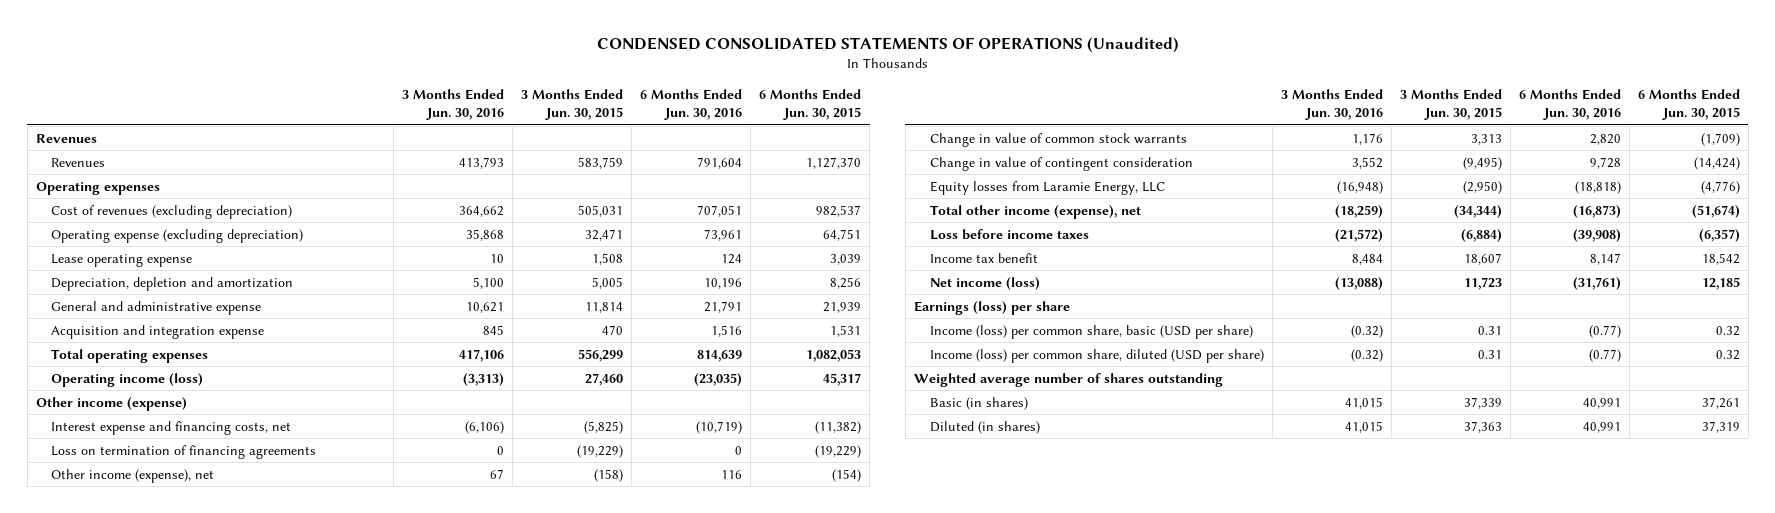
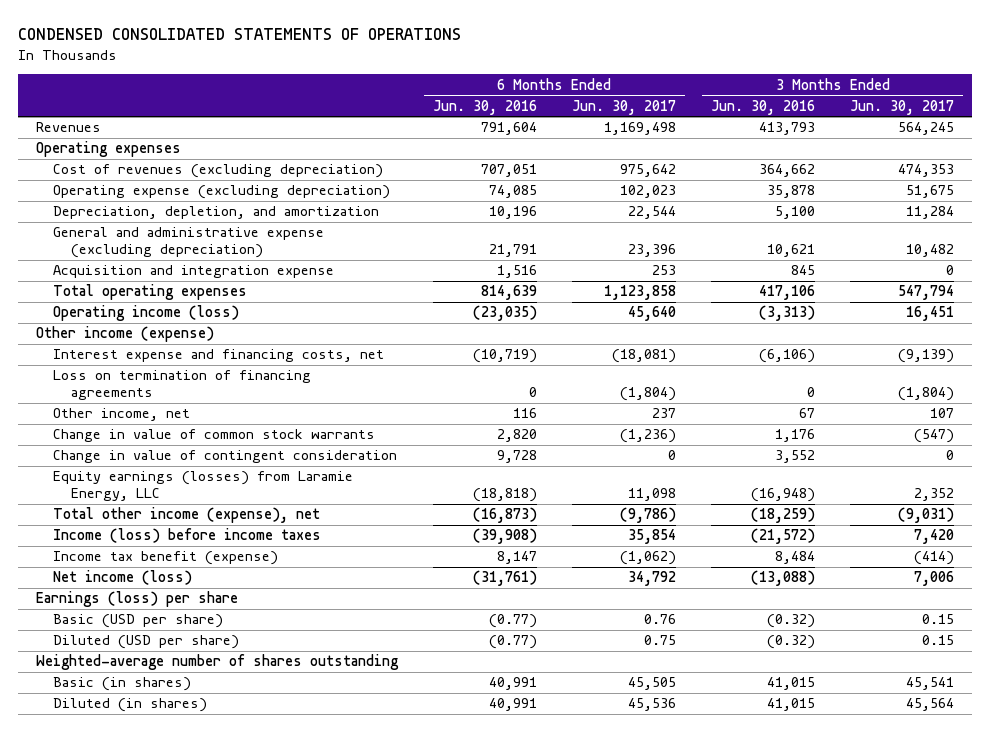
- CONDENSED CONSOLIDATED STATEMENTS OF OPERATIONS (Unaudited)
+ CONDENSED CONSOLIDATED STATEMENTS OF OPERATIONS
- | 3 Months Ended Jun. 30, 2016 | 3 Months Ended Jun. 30, 2015 | 6 Months Ended Jun. 30, 2016 | 6 Months Ended Jun. 30, 2015
+ | 6 Months Ended Jun. 30, 2016 | 6 Months Ended Jun. 30, 2017 | 3 Months Ended Jun. 30, 2016 | 3 Months Ended Jun. 30, 2017
- Revenues
- Operating expense (excluding depreciation) | 35,868 | 32,471 | 73,961 | 64,751
- Lease operating expense | 10 | 1,508 | 124 | 3,039
- Depreciation, depletion and amortization | 5,100 | 5,005 | 10,196 | 8,256
- General and administrative expense | 10,621 | 11,814 | 21,791 | 21,939
+ Operating expense (excluding depreciation) | 74,085 | 102,023 | 35,878 | 51,675
+ Depreciation, depletion, and amortization | 10,196 | 22,544 | 5,100 | 11,284
+ General and administrative expense (excluding depreciation) | 21,791 | 23,396 | 10,621 | 10,482
- Other income (expense), net | 67 | (158) | 116 | (154)
+ Other income, net | 116 | 237 | 67 | 107
- Equity losses from Laramie Energy, LLC | (16,948) | (2,950) | (18,818) | (4,776)
+ Equity earnings (losses) from Laramie Energy, LLC | (18,818) | 11,098 | (16,948) | 2,352
- Loss before income taxes | (21,572) | (6,884) | (39,908) | (6,357)
- Income tax benefit | 8,484 | 18,607 | 8,147 | 18,542
+ Income (loss) before income taxes | (39,908) | 35,854 | (21,572) | 7,420
+ Income tax benefit (expense) | 8,147 | (1,062) | 8,484 | (414)
- Income (loss) per common share, basic (USD per share) | (0.32) | 0.31 | (0.77) | 0.32
- Income (loss) per common share, diluted (USD per share) | (0.32) | 0.31 | (0.77) | 0.32
- Weighted average number of shares outstanding
+ Basic (USD per share) | (0.77) | 0.76 | (0.32) | 0.15
+ Diluted (USD per share) | (0.77) | 0.75 | (0.32) | 0.15
+ Weighted-average number of shares outstanding

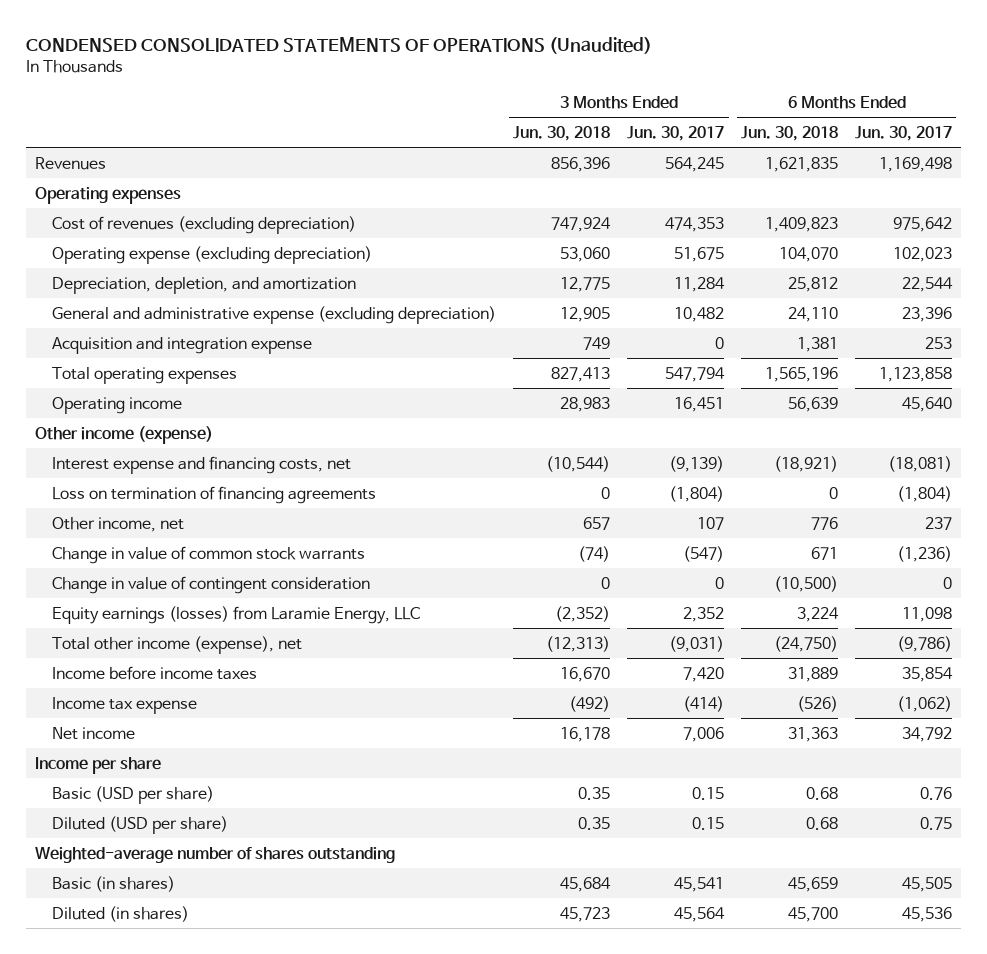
- CONDENSED CONSOLIDATED STATEMENTS OF OPERATIONS
+ CONDENSED CONSOLIDATED STATEMENTS OF OPERATIONS (Unaudited)
- | 6 Months Ended Jun. 30, 2016 | 6 Months Ended Jun. 30, 2017 | 3 Months Ended Jun. 30, 2016 | 3 Months Ended Jun. 30, 2017
+ | 3 Months Ended Jun. 30, 2018 | 3 Months Ended Jun. 30, 2017 | 6 Months Ended Jun. 30, 2018 | 6 Months Ended Jun. 30, 2017
- Operating income (loss) | (23,035) | 45,640 | (3,313) | 16,451
+ Operating income | 28,983 | 16,451 | 56,639 | 45,640
- Income (loss) before income taxes | (39,908) | 35,854 | (21,572) | 7,420
- Income tax benefit (expense) | 8,147 | (1,062) | 8,484 | (414)
- Net income (loss) | (31,761) | 34,792 | (13,088) | 7,006
- Earnings (loss) per share
+ Income before income taxes | 16,670 | 7,420 | 31,889 | 35,854
+ Income tax expense | (492) | (414) | (526) | (1,062)
+ Net income | 16,178 | 7,006 | 31,363 | 34,792
+ Income per share

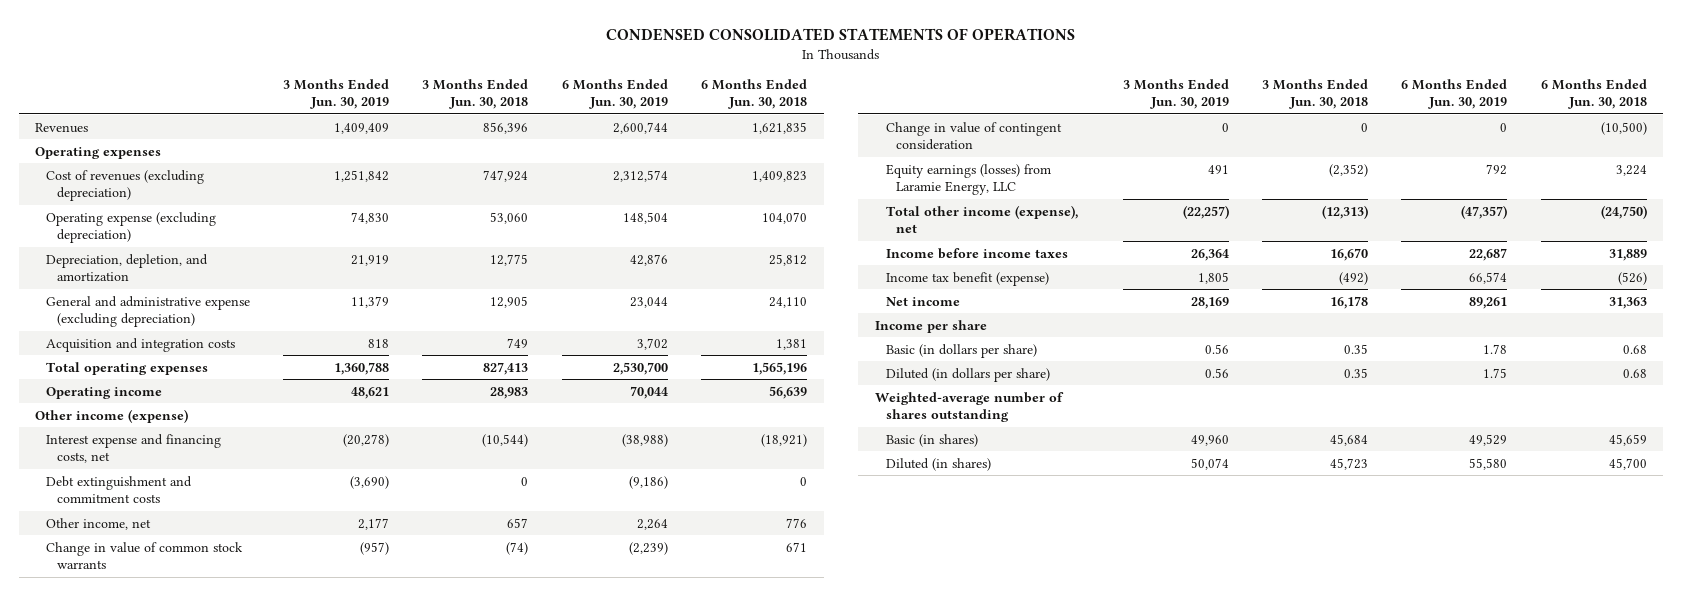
- CONDENSED CONSOLIDATED STATEMENTS OF OPERATIONS (Unaudited)
+ CONDENSED CONSOLIDATED STATEMENTS OF OPERATIONS
- | 3 Months Ended Jun. 30, 2018 | 3 Months Ended Jun. 30, 2017 | 6 Months Ended Jun. 30, 2018 | 6 Months Ended Jun. 30, 2017
+ | 3 Months Ended Jun. 30, 2019 | 3 Months Ended Jun. 30, 2018 | 6 Months Ended Jun. 30, 2019 | 6 Months Ended Jun. 30, 2018
- Acquisition and integration expense | 749 | 0 | 1,381 | 253
+ Acquisition and integration costs | 818 | 749 | 3,702 | 1,381
- Loss on termination of financing agreements | 0 | (1,804) | 0 | (1,804)
+ Debt extinguishment and commitment costs | (3,690) | 0 | (9,186) | 0
- Income tax expense | (492) | (414) | (526) | (1,062)
+ Income tax benefit (expense) | 1,805 | (492) | 66,574 | (526)
- Basic (USD per share) | 0.35 | 0.15 | 0.68 | 0.76
- Diluted (USD per share) | 0.35 | 0.15 | 0.68 | 0.75
+ Basic (in dollars per share) | 0.56 | 0.35 | 1.78 | 0.68
+ Diluted (in dollars per share) | 0.56 | 0.35 | 1.75 | 0.68

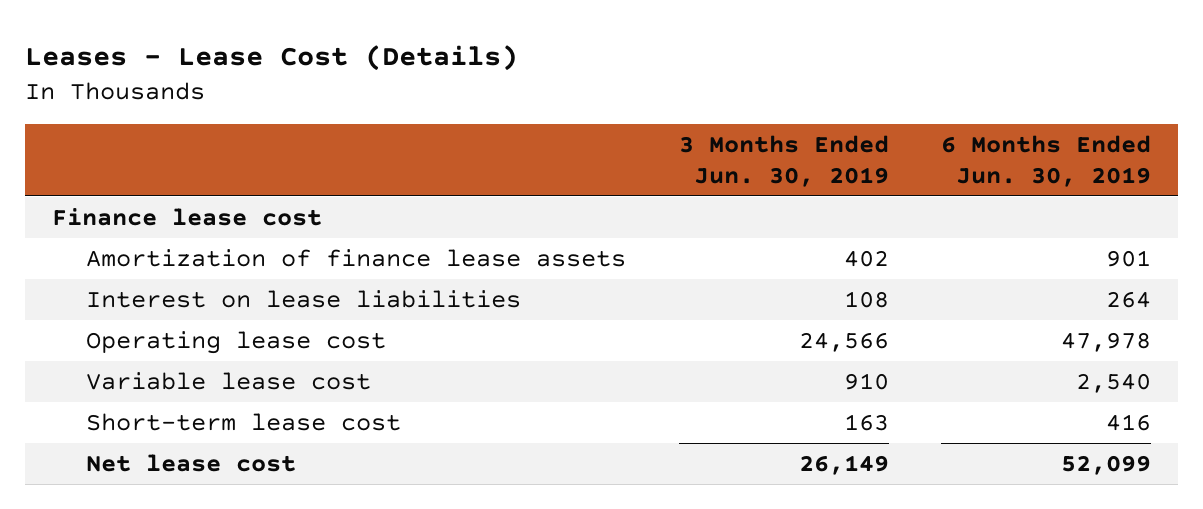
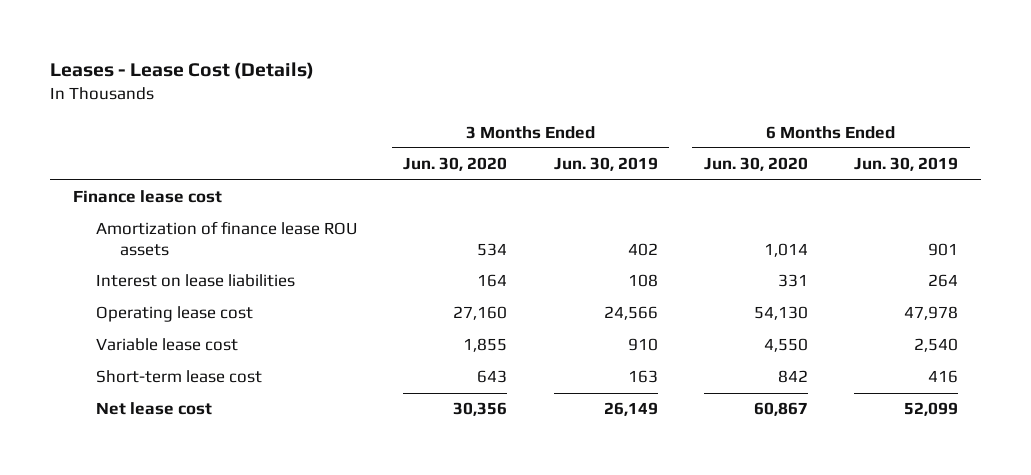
- | 3 Months Ended Jun. 30, 2019 | 6 Months Ended Jun. 30, 2019
+ | 3 Months Ended Jun. 30, 2020 | 3 Months Ended Jun. 30, 2019 | 6 Months Ended Jun. 30, 2020 | 6 Months Ended Jun. 30, 2019
- Amortization of finance lease assets | 402 | 901
+ Amortization of finance lease ROU assets | 534 | 402 | 1,014 | 901

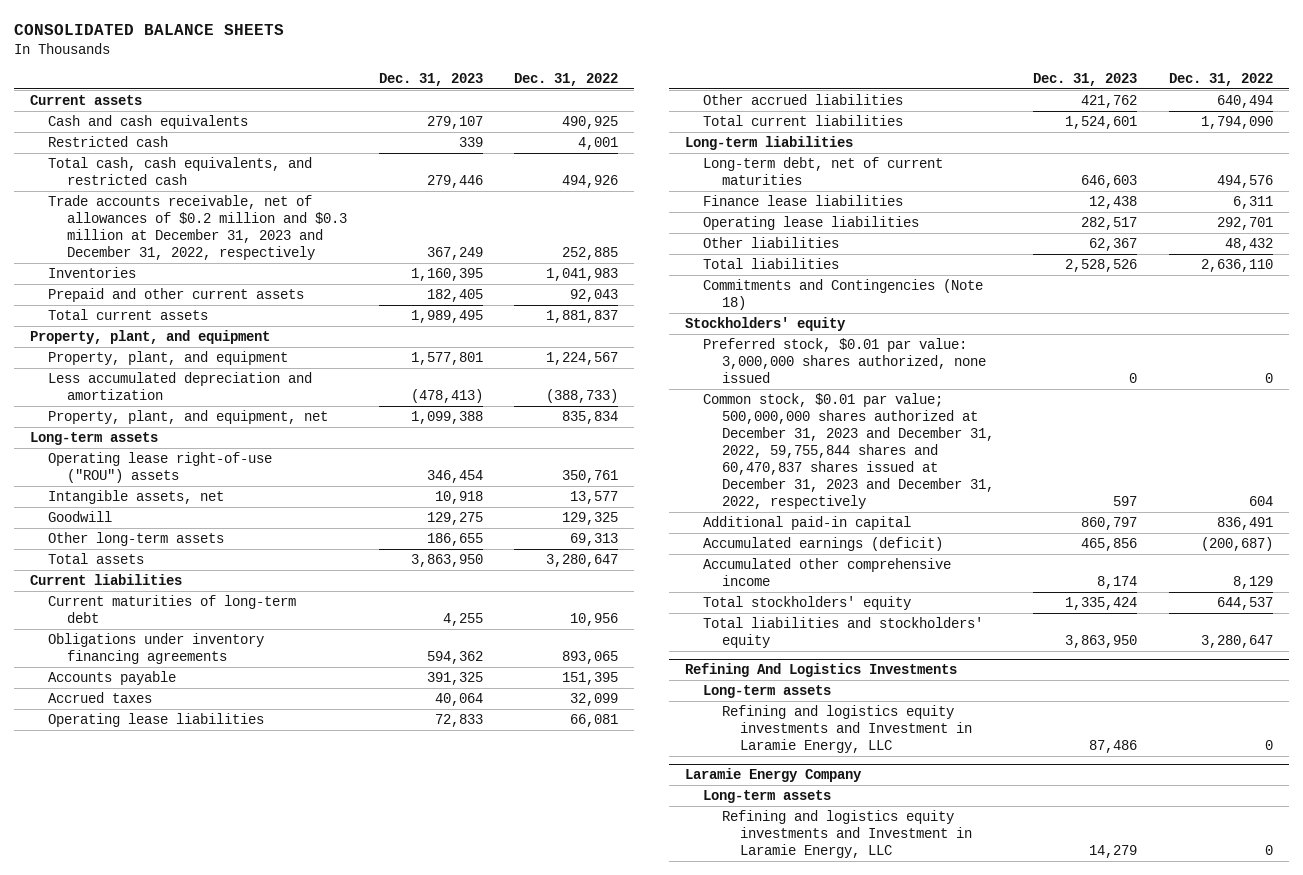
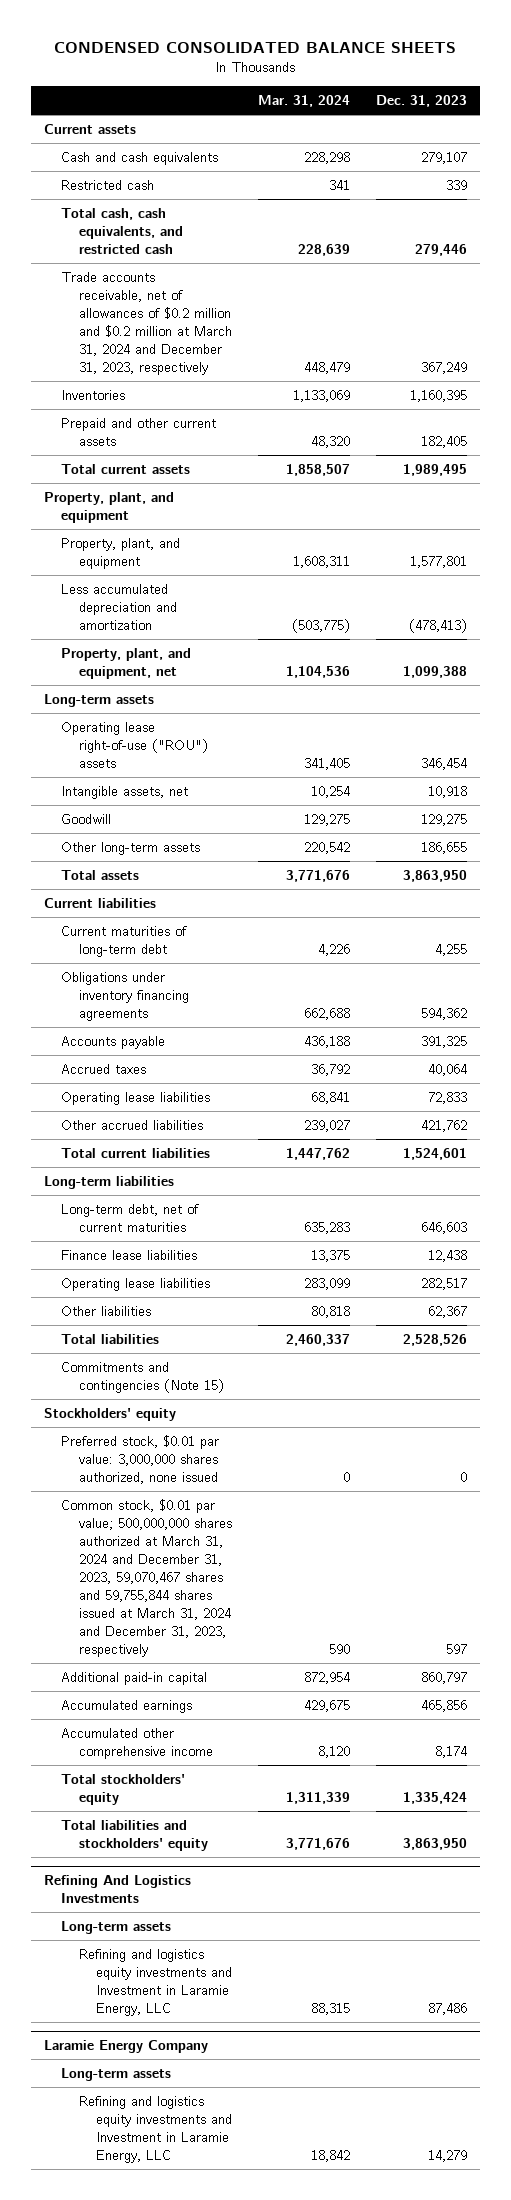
- CONSOLIDATED BALANCE SHEETS
+ CONDENSED CONSOLIDATED BALANCE SHEETS
- | Dec. 31, 2023 | Dec. 31, 2022
+ | Mar. 31, 2024 | Dec. 31, 2023
- Trade accounts receivable, net of allowances of $0.2 million and $0.3 million at December 31, 2023 and December 31, 2022, respectively | 367,249 | 252,885
+ Trade accounts receivable, net of allowances of $0.2 million and $0.2 million at March 31, 2024 and December 31, 2023, respectively | 448,479 | 367,249
- Commitments and Contingencies (Note 18)
+ Commitments and contingencies (Note 15)
- Common stock, $0.01 par value; 500,000,000 shares authorized at December 31, 2023 and December 31, 2022, 59,755,844 shares and 60,470,837 shares issued at December 31, 2023 and December 31, 2022, respectively | 597 | 604
+ Common stock, $0.01 par value; 500,000,000 shares authorized at March 31, 2024 and December 31, 2023, 59,070,467 shares and 59,755,844 shares issued at March 31, 2024 and December 31, 2023, respectively | 590 | 597
- Accumulated earnings (deficit) | 465,856 | (200,687)
+ Accumulated earnings | 429,675 | 465,856

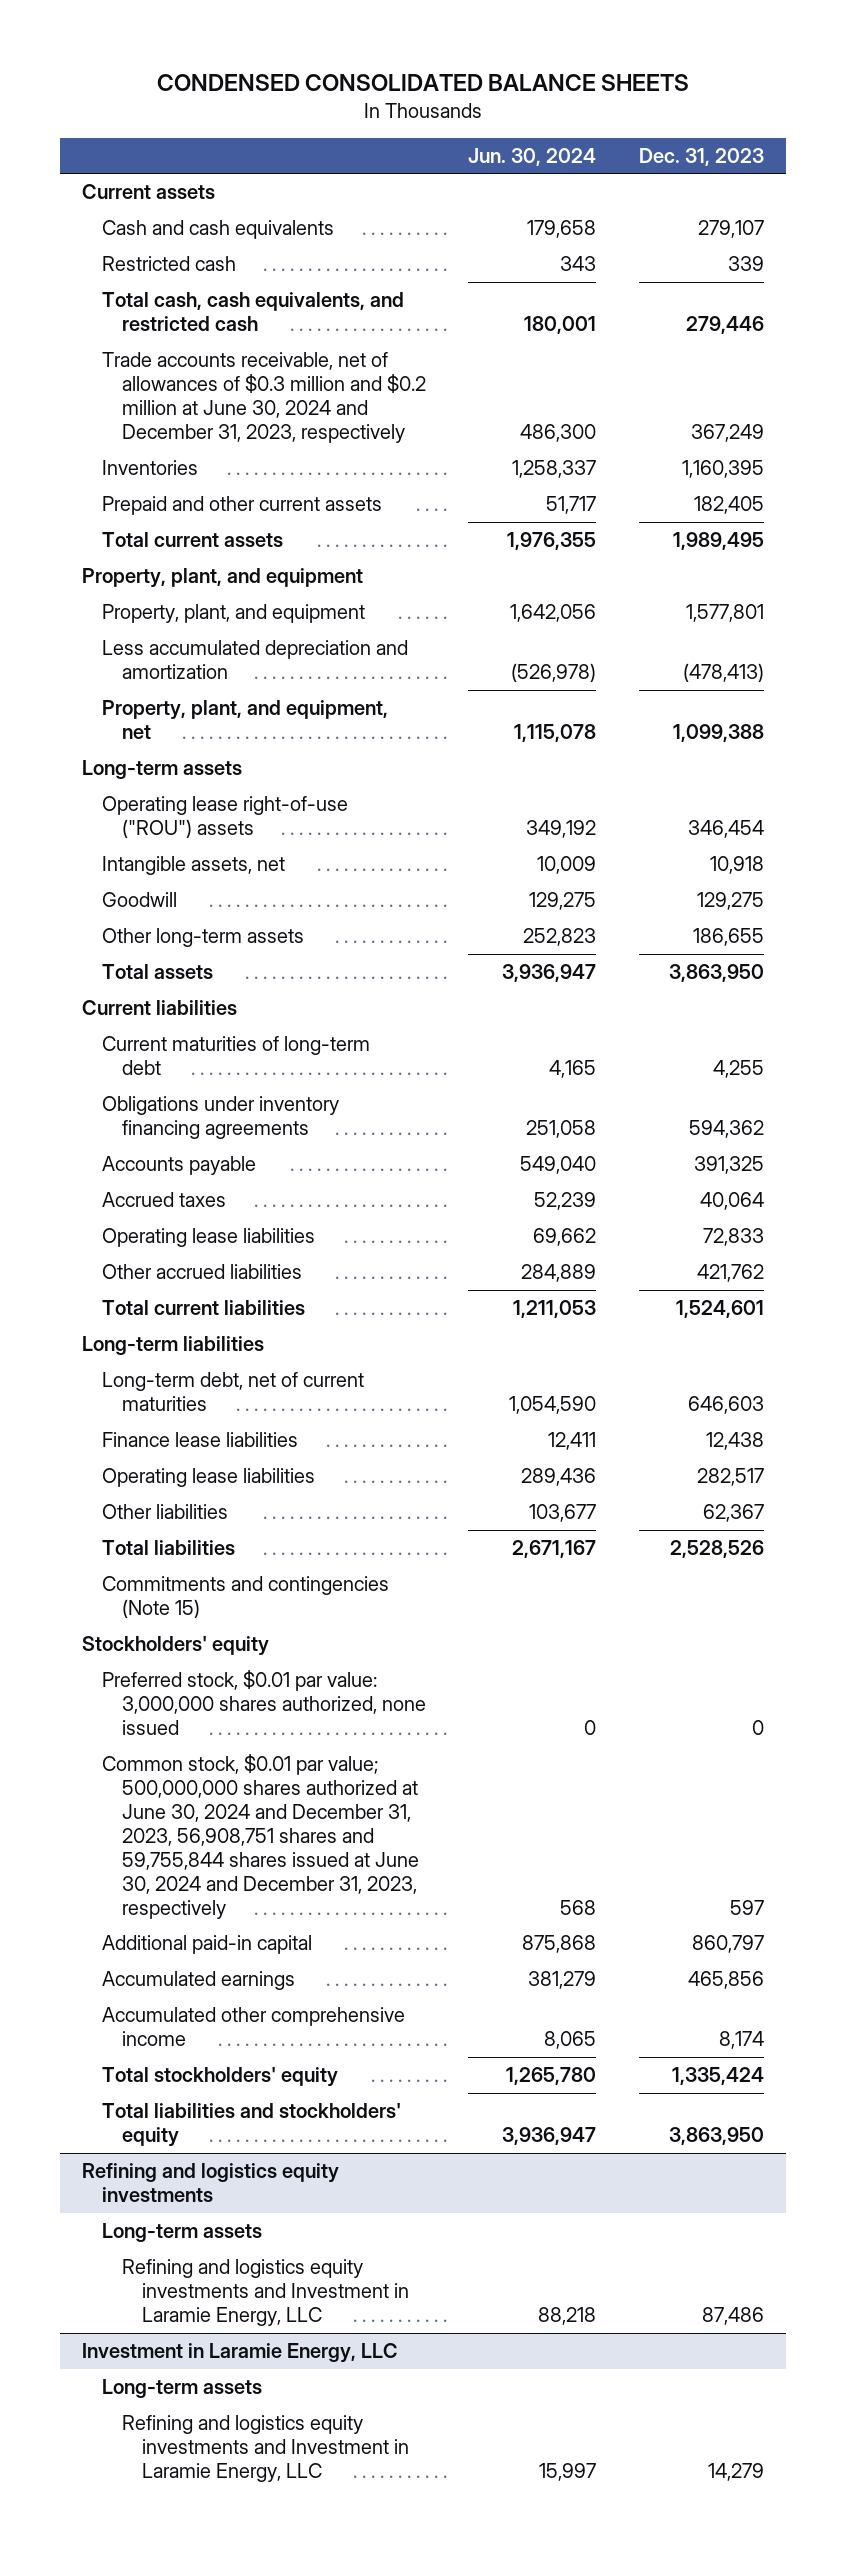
- | Mar. 31, 2024 | Dec. 31, 2023
+ | Jun. 30, 2024 | Dec. 31, 2023
- Trade accounts receivable, net of allowances of $0.2 million and $0.2 million at March 31, 2024 and December 31, 2023, respectively | 448,479 | 367,249
+ Trade accounts receivable, net of allowances of $0.3 million and $0.2 million at June 30, 2024 and December 31, 2023, respectively | 486,300 | 367,249
- Common stock, $0.01 par value; 500,000,000 shares authorized at March 31, 2024 and December 31, 2023, 59,070,467 shares and 59,755,844 shares issued at March 31, 2024 and December 31, 2023, respectively | 590 | 597
+ Common stock, $0.01 par value; 500,000,000 shares authorized at June 30, 2024 and December 31, 2023, 56,908,751 shares and 59,755,844 shares issued at June 30, 2024 and December 31, 2023, respectively | 568 | 597
- Refining And Logistics Investments
+ Refining and logistics equity investments
- Laramie Energy Company
+ Investment in Laramie Energy, LLC

